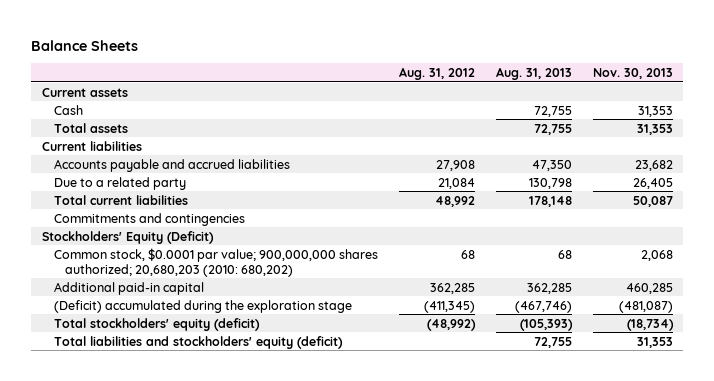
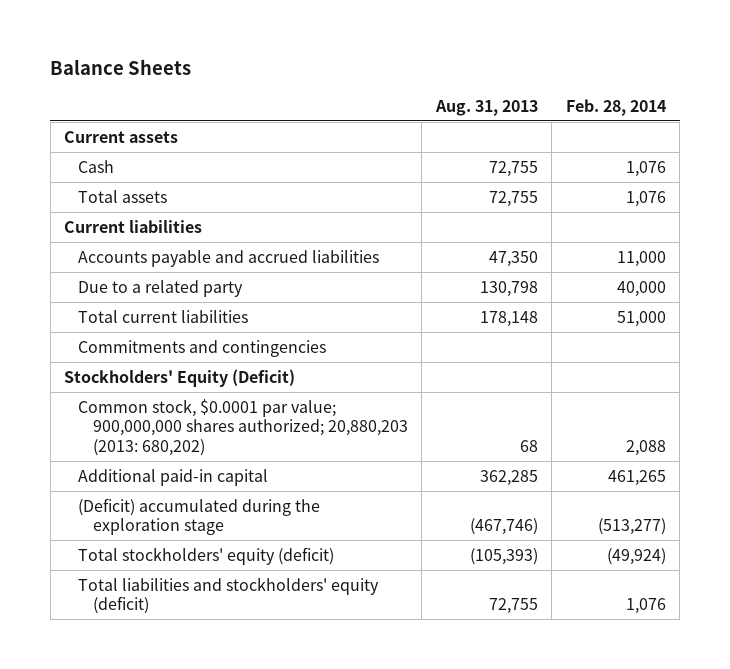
- | Aug. 31, 2012 | Aug. 31, 2013 | Nov. 30, 2013
+ | Aug. 31, 2013 | Feb. 28, 2014
- Common stock, $0.0001 par value; 900,000,000 shares authorized; 20,680,203 (2010: 680,202) | 68 | 68 | 2,068
+ Common stock, $0.0001 par value; 900,000,000 shares authorized; 20,880,203 (2013: 680,202) | 68 | 2,088

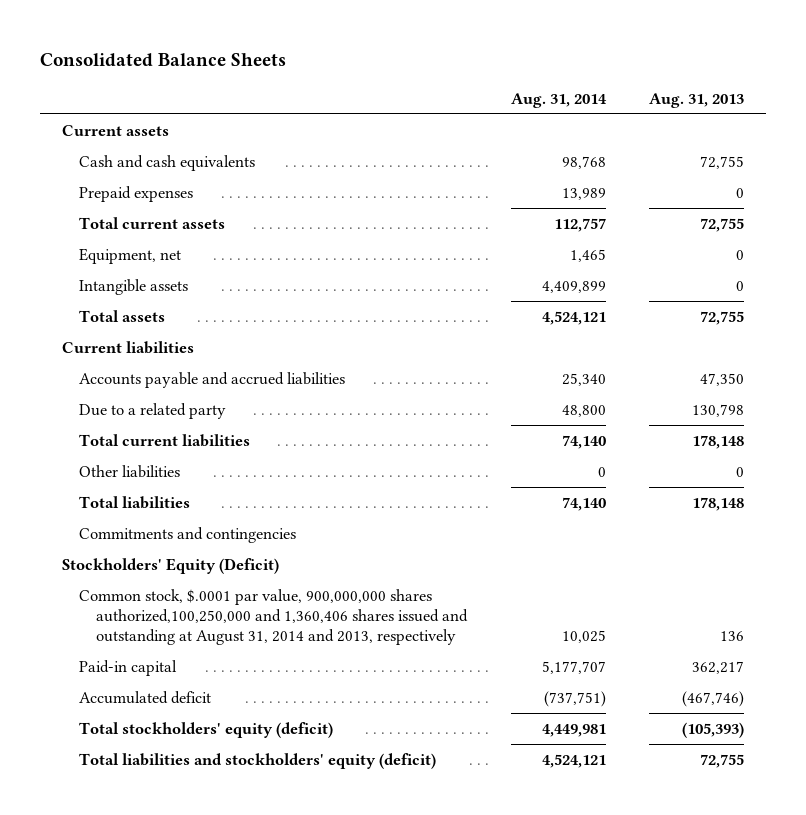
- Balance Sheets
+ Consolidated Balance Sheets
- | Aug. 31, 2013 | Feb. 28, 2014
+ | Aug. 31, 2014 | Aug. 31, 2013
- Cash | 72,755 | 1,076
+ Cash and cash equivalents | 98,768 | 72,755
+ Prepaid expenses | 13,989 | 0
+ Total current assets | 112,757 | 72,755
+ Equipment, net | 1,465 | 0
+ Intangible assets | 4,409,899 | 0
+ Other liabilities | 0 | 0
+ Total liabilities | 74,140 | 178,148
- Common stock, $0.0001 par value; 900,000,000 shares authorized; 20,880,203 (2013: 680,202) | 68 | 2,088
- Additional paid-in capital | 362,285 | 461,265
- (Deficit) accumulated during the exploration stage | (467,746) | (513,277)
+ Common stock, $.0001 par value, 900,000,000 shares authorized,100,250,000 and 1,360,406 shares issued and outstanding at August 31, 2014 and 2013, respectively | 10,025 | 136
+ Paid-in capital | 5,177,707 | 362,217
+ Accumulated deficit | (737,751) | (467,746)

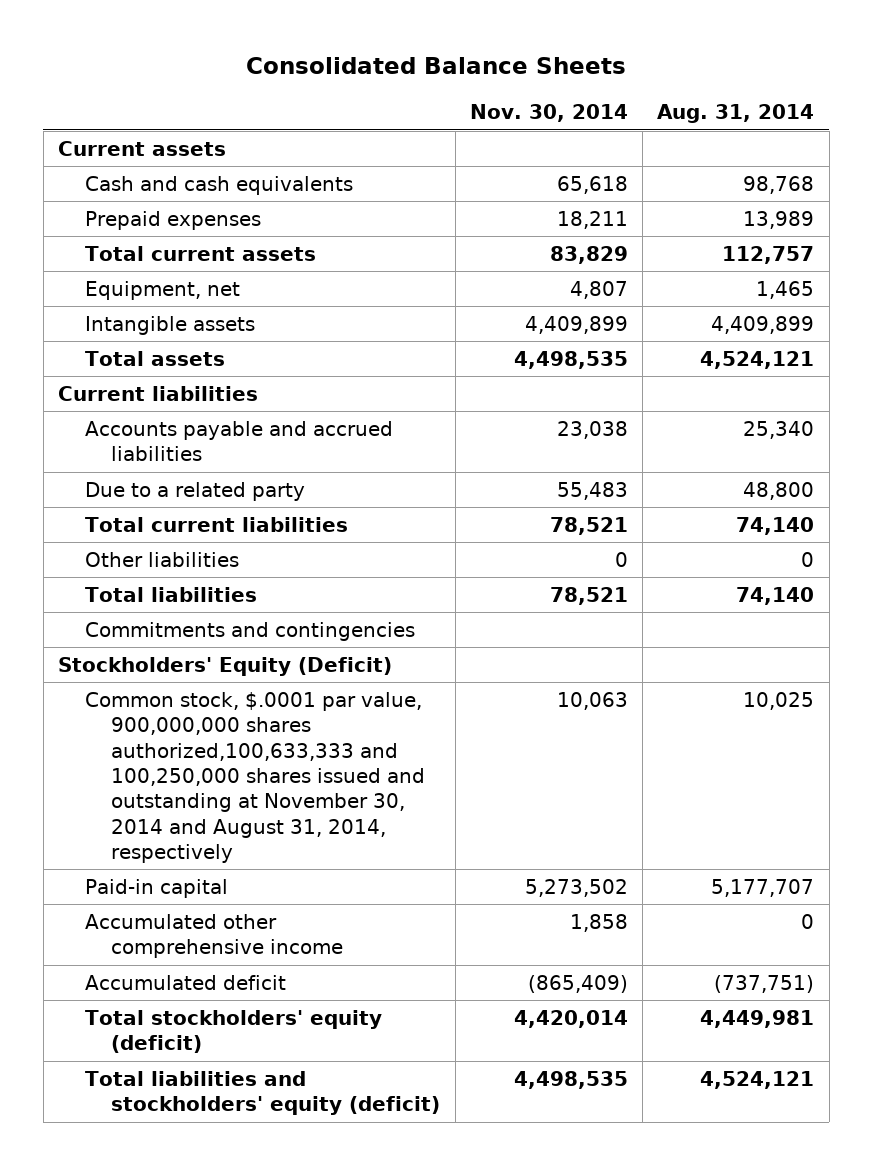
- | Aug. 31, 2014 | Aug. 31, 2013
+ | Nov. 30, 2014 | Aug. 31, 2014
- Common stock, $.0001 par value, 900,000,000 shares authorized,100,250,000 and 1,360,406 shares issued and outstanding at August 31, 2014 and 2013, respectively | 10,025 | 136
+ Common stock, $.0001 par value, 900,000,000 shares authorized,100,633,333 and 100,250,000 shares issued and outstanding at November 30, 2014 and August 31, 2014, respectively | 10,063 | 10,025
+ Accumulated other comprehensive income | 1,858 | 0

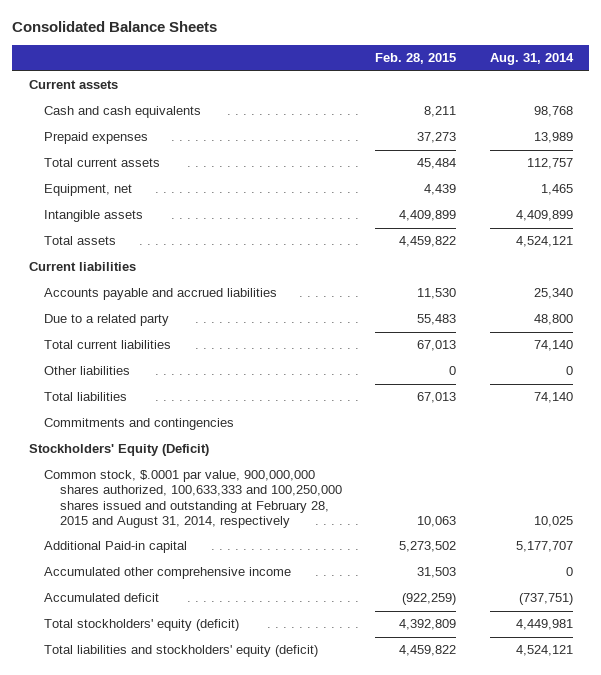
- | Nov. 30, 2014 | Aug. 31, 2014
+ | Feb. 28, 2015 | Aug. 31, 2014
- Common stock, $.0001 par value, 900,000,000 shares authorized,100,633,333 and 100,250,000 shares issued and outstanding at November 30, 2014 and August 31, 2014, respectively | 10,063 | 10,025
- Paid-in capital | 5,273,502 | 5,177,707
+ Common stock, $.0001 par value, 900,000,000 shares authorized, 100,633,333 and 100,250,000 shares issued and outstanding at February 28, 2015 and August 31, 2014, respectively | 10,063 | 10,025
+ Additional Paid-in capital | 5,273,502 | 5,177,707

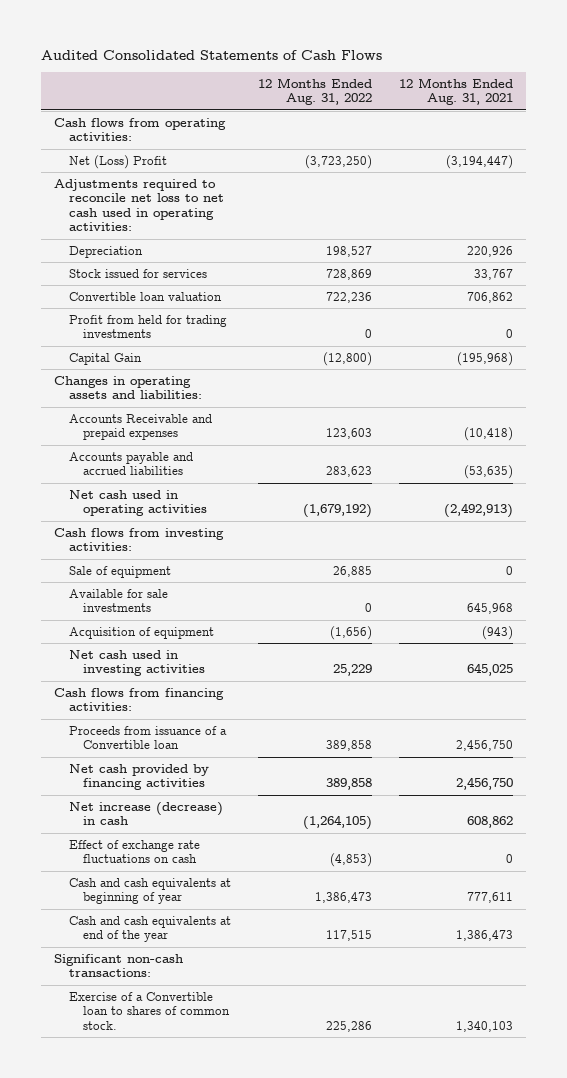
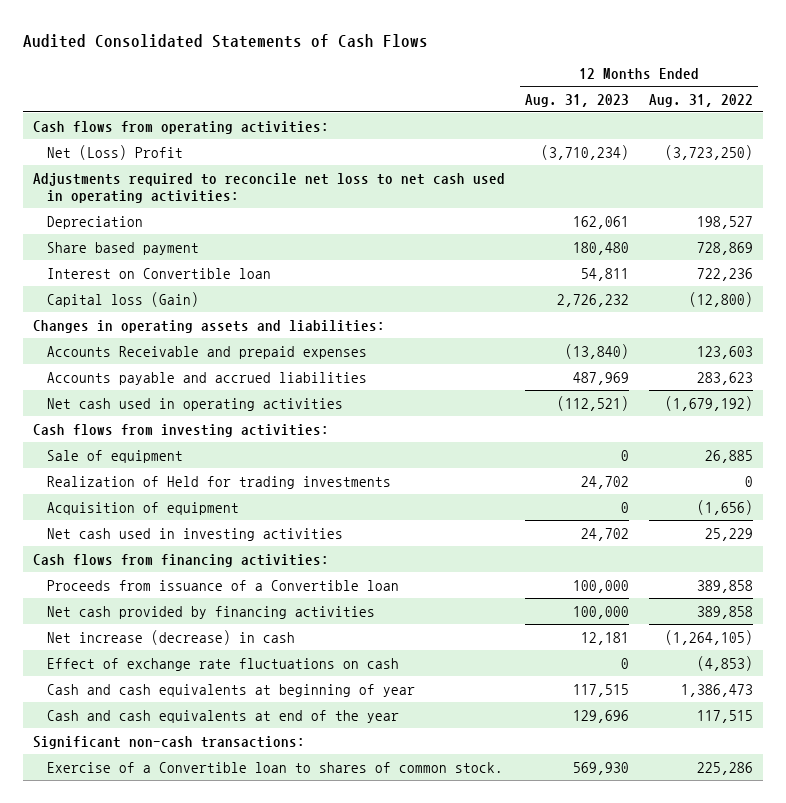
- | 12 Months Ended Aug. 31, 2022 | 12 Months Ended Aug. 31, 2021
+ | 12 Months Ended Aug. 31, 2023 | 12 Months Ended Aug. 31, 2022
- Stock issued for services | 728,869 | 33,767
- Convertible loan valuation | 722,236 | 706,862
- Profit from held for trading investments | 0 | 0
- Capital Gain | (12,800) | (195,968)
+ Share based payment | 180,480 | 728,869
+ Interest on Convertible loan | 54,811 | 722,236
+ Capital loss (Gain) | 2,726,232 | (12,800)
- Available for sale investments | 0 | 645,968
+ Realization of Held for trading investments | 24,702 | 0

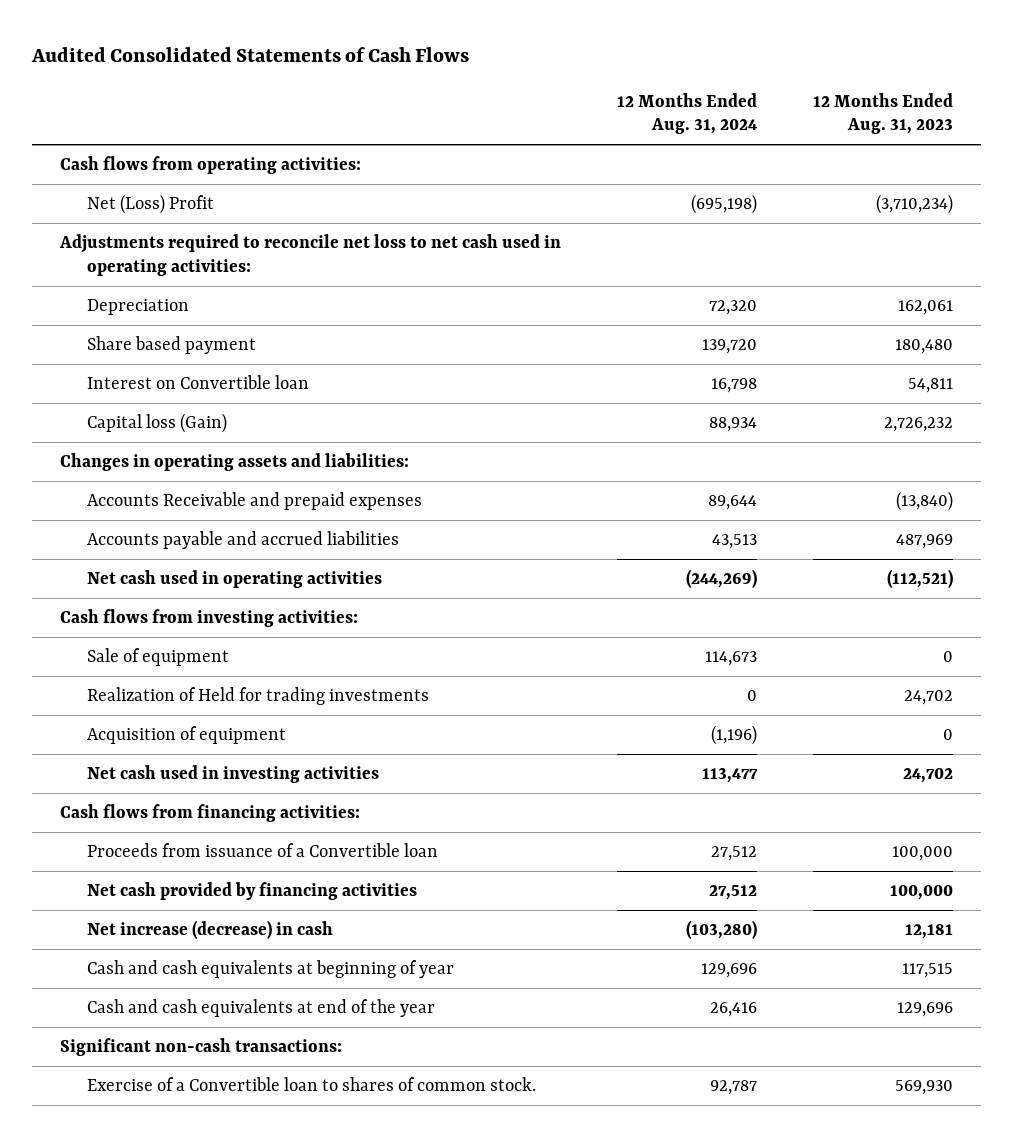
- | 12 Months Ended Aug. 31, 2023 | 12 Months Ended Aug. 31, 2022
+ | 12 Months Ended Aug. 31, 2024 | 12 Months Ended Aug. 31, 2023
- Effect of exchange rate fluctuations on cash | 0 | (4,853)

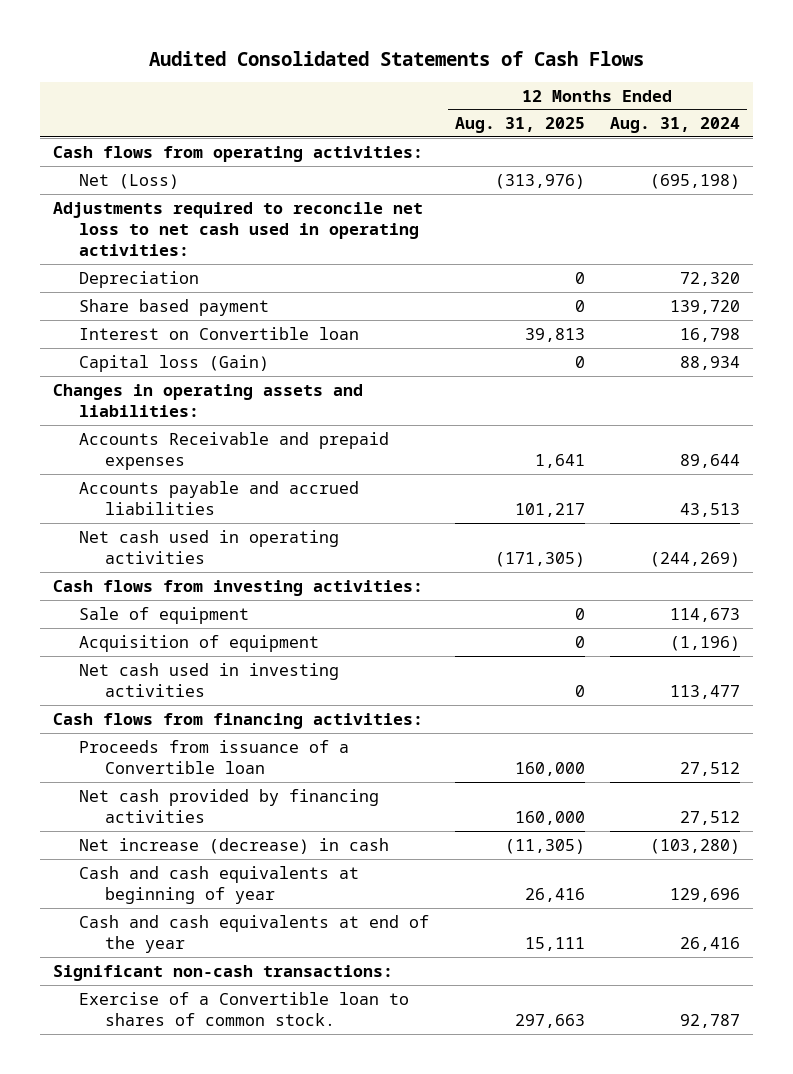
- | 12 Months Ended Aug. 31, 2024 | 12 Months Ended Aug. 31, 2023
+ | 12 Months Ended Aug. 31, 2025 | 12 Months Ended Aug. 31, 2024
- Net (Loss) Profit | (695,198) | (3,710,234)
+ Net (Loss) | (313,976) | (695,198)
- Realization of Held for trading investments | 0 | 24,702

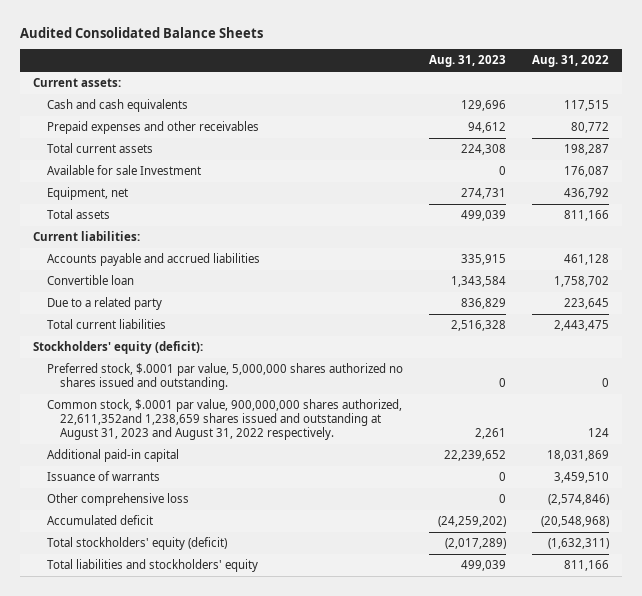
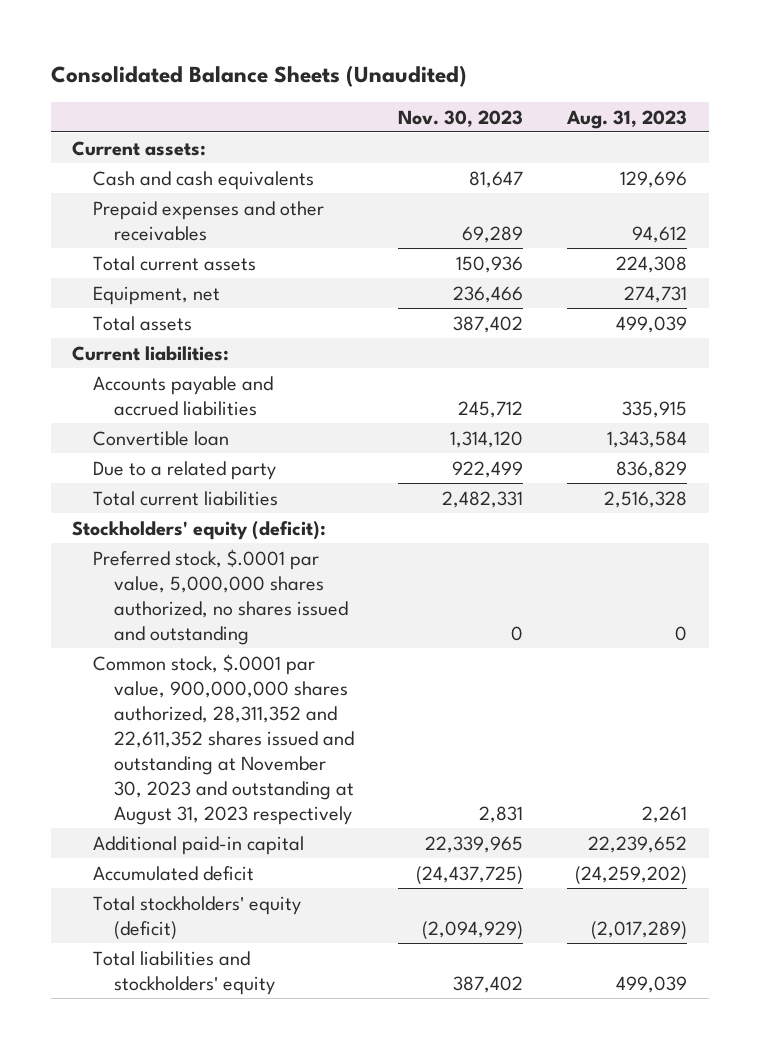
- Audited Consolidated Balance Sheets
+ Consolidated Balance Sheets (Unaudited)
- | Aug. 31, 2023 | Aug. 31, 2022
+ | Nov. 30, 2023 | Aug. 31, 2023
- Available for sale Investment | 0 | 176,087
- Preferred stock, $.0001 par value, 5,000,000 shares authorized no shares issued and outstanding. | 0 | 0
- Common stock, $.0001 par value, 900,000,000 shares authorized, 22,611,352and 1,238,659 shares issued and outstanding at August 31, 2023 and August 31, 2022 respectively. | 2,261 | 124
+ Preferred stock, $.0001 par value, 5,000,000 shares authorized, no shares issued and outstanding | 0 | 0
+ Common stock, $.0001 par value, 900,000,000 shares authorized, 28,311,352 and 22,611,352 shares issued and outstanding at November 30, 2023 and outstanding at August 31, 2023 respectively | 2,831 | 2,261
- Issuance of warrants | 0 | 3,459,510
- Other comprehensive loss | 0 | (2,574,846)

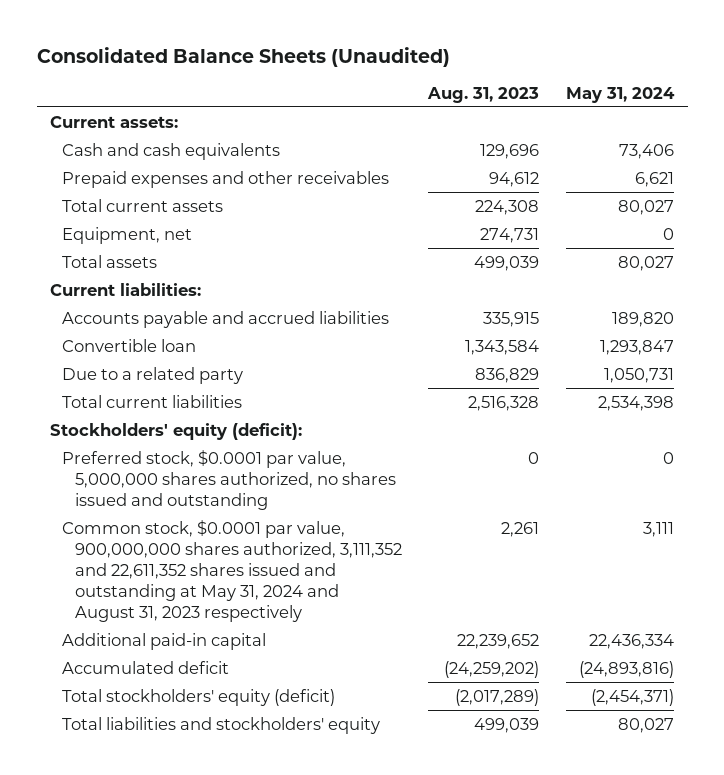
- | Nov. 30, 2023 | Aug. 31, 2023
+ | Aug. 31, 2023 | May 31, 2024
- Preferred stock, $.0001 par value, 5,000,000 shares authorized, no shares issued and outstanding | 0 | 0
- Common stock, $.0001 par value, 900,000,000 shares authorized, 28,311,352 and 22,611,352 shares issued and outstanding at November 30, 2023 and outstanding at August 31, 2023 respectively | 2,831 | 2,261
+ Preferred stock, $0.0001 par value, 5,000,000 shares authorized, no shares issued and outstanding | 0 | 0
+ Common stock, $0.0001 par value, 900,000,000 shares authorized, 3,111,352 and 22,611,352 shares issued and outstanding at May 31, 2024 and August 31, 2023 respectively | 2,261 | 3,111

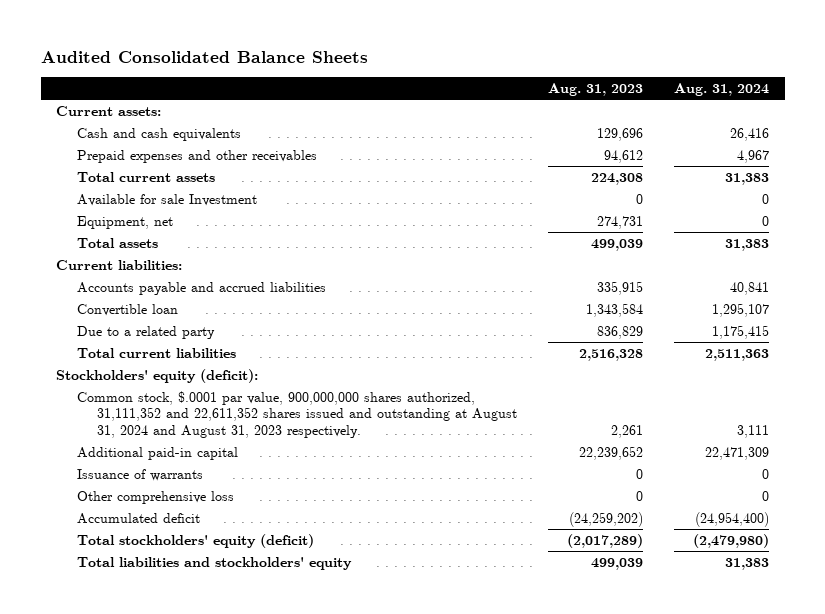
- Consolidated Balance Sheets (Unaudited)
+ Audited Consolidated Balance Sheets
- | Aug. 31, 2023 | May 31, 2024
+ | Aug. 31, 2023 | Aug. 31, 2024
+ Available for sale Investment | 0 | 0
- Preferred stock, $0.0001 par value, 5,000,000 shares authorized, no shares issued and outstanding | 0 | 0
- Common stock, $0.0001 par value, 900,000,000 shares authorized, 3,111,352 and 22,611,352 shares issued and outstanding at May 31, 2024 and August 31, 2023 respectively | 2,261 | 3,111
+ Common stock, $.0001 par value, 900,000,000 shares authorized, 31,111,352 and 22,611,352 shares issued and outstanding at August 31, 2024 and August 31, 2023 respectively. | 2,261 | 3,111
+ Issuance of warrants | 0 | 0
+ Other comprehensive loss | 0 | 0

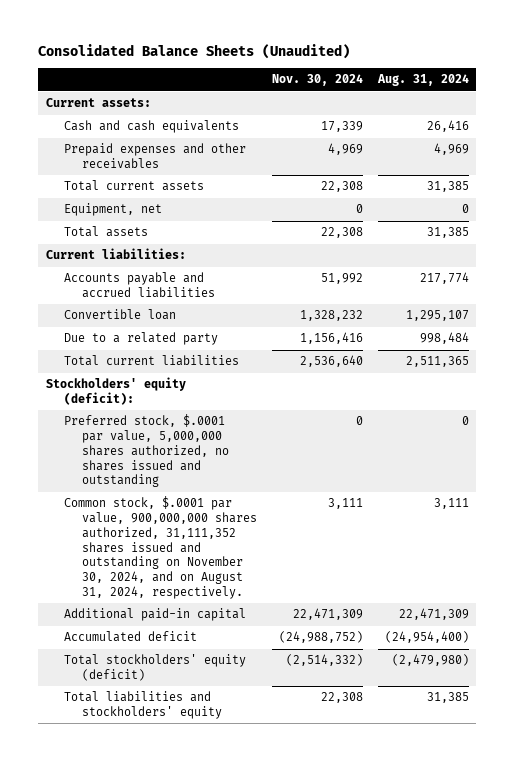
- Audited Consolidated Balance Sheets
+ Consolidated Balance Sheets (Unaudited)
- | Aug. 31, 2023 | Aug. 31, 2024
+ | Nov. 30, 2024 | Aug. 31, 2024
- Prepaid expenses and other receivables | 94,612 | 4,967
- Total current assets | 224,308 | 31,383
- Available for sale Investment | 0 | 0
+ Prepaid expenses and other receivables | 4,969 | 4,969
+ Total current assets | 22,308 | 31,385
- Total assets | 499,039 | 31,383
+ Total assets | 22,308 | 31,385
- Accounts payable and accrued liabilities | 335,915 | 40,841
+ Accounts payable and accrued liabilities | 51,992 | 217,774
- Due to a related party | 836,829 | 1,175,415
- Total current liabilities | 2,516,328 | 2,511,363
+ Due to a related party | 1,156,416 | 998,484
+ Total current liabilities | 2,536,640 | 2,511,365
- Common stock, $.0001 par value, 900,000,000 shares authorized, 31,111,352 and 22,611,352 shares issued and outstanding at August 31, 2024 and August 31, 2023 respectively. | 2,261 | 3,111
+ Preferred stock, $.0001 par value, 5,000,000 shares authorized, no shares issued and outstanding | 0 | 0
+ Common stock, $.0001 par value, 900,000,000 shares authorized, 31,111,352 shares issued and outstanding on November 30, 2024, and on August 31, 2024, respectively. | 3,111 | 3,111
- Issuance of warrants | 0 | 0
- Other comprehensive loss | 0 | 0
- Total liabilities and stockholders' equity | 499,039 | 31,383
+ Total liabilities and stockholders' equity | 22,308 | 31,385

